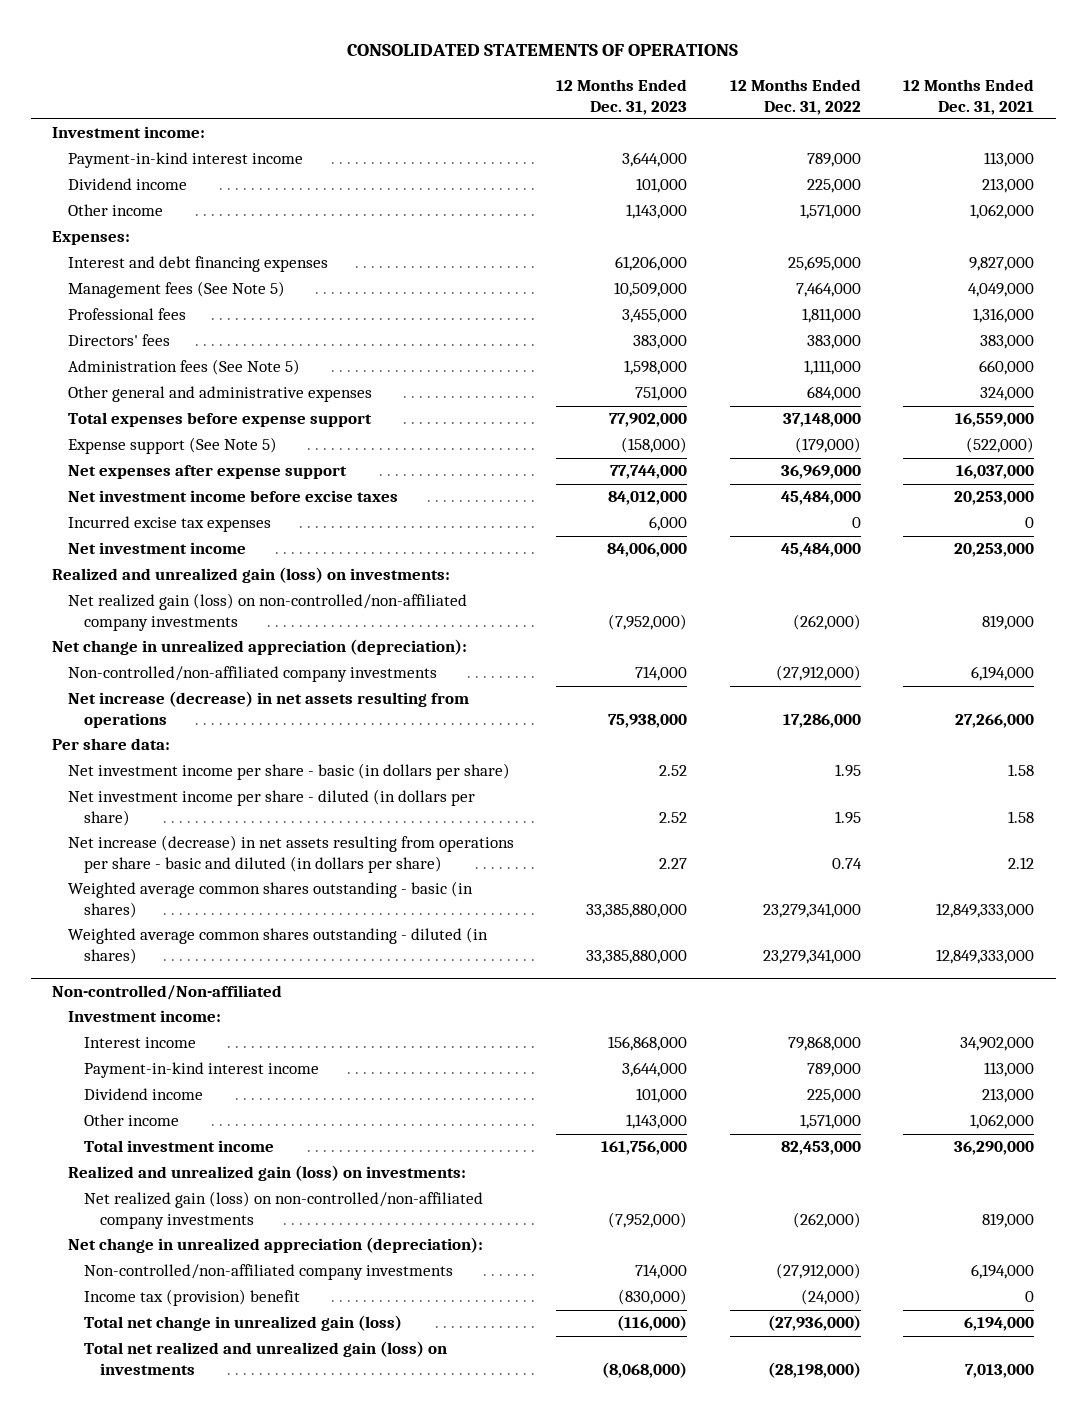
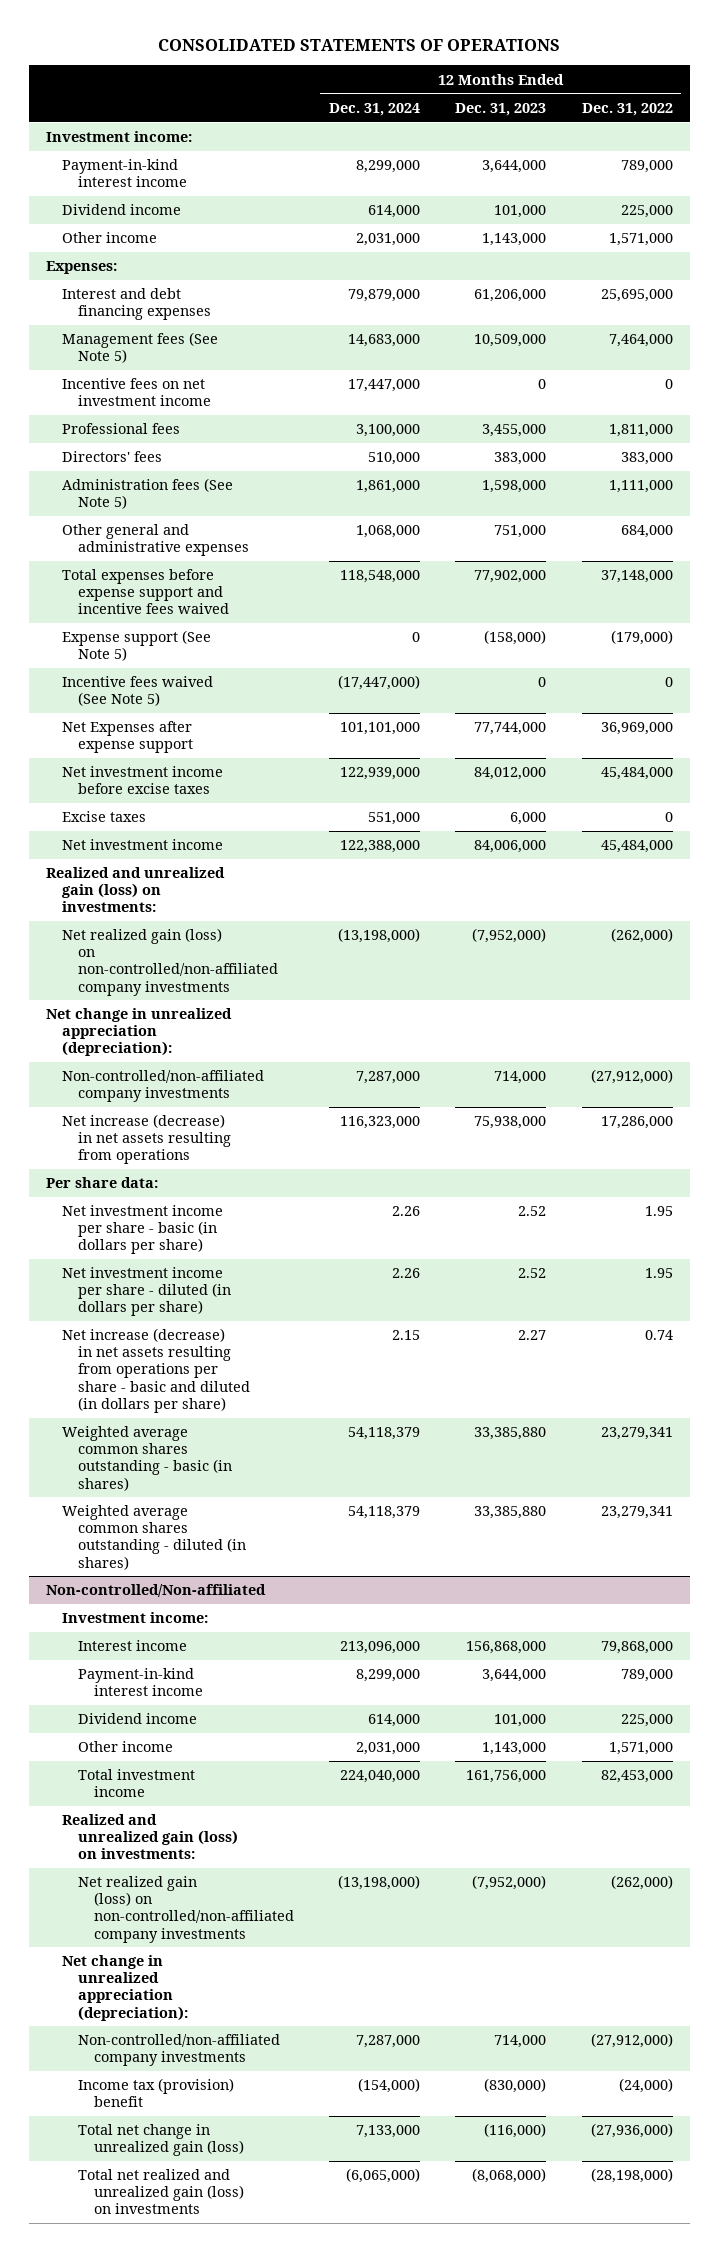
- | 12 Months Ended Dec. 31, 2023 | 12 Months Ended Dec. 31, 2022 | 12 Months Ended Dec. 31, 2021
+ | 12 Months Ended Dec. 31, 2024 | 12 Months Ended Dec. 31, 2023 | 12 Months Ended Dec. 31, 2022
+ Incentive fees on net investment income | 17,447,000 | 0 | 0
- Total expenses before expense support | 77,902,000 | 37,148,000 | 16,559,000
+ Total expenses before expense support and incentive fees waived | 118,548,000 | 77,902,000 | 37,148,000
- Net expenses after expense support | 77,744,000 | 36,969,000 | 16,037,000
+ Incentive fees waived (See Note 5) | (17,447,000) | 0 | 0
+ Net Expenses after expense support | 101,101,000 | 77,744,000 | 36,969,000
- Incurred excise tax expenses | 6,000 | 0 | 0
+ Excise taxes | 551,000 | 6,000 | 0
- Weighted average common shares outstanding - basic (in shares) | 33,385,880,000 | 23,279,341,000 | 12,849,333,000
- Weighted average common shares outstanding - diluted (in shares) | 33,385,880,000 | 23,279,341,000 | 12,849,333,000
+ Weighted average common shares outstanding - basic (in shares) | 54,118,379 | 33,385,880 | 23,279,341
+ Weighted average common shares outstanding - diluted (in shares) | 54,118,379 | 33,385,880 | 23,279,341

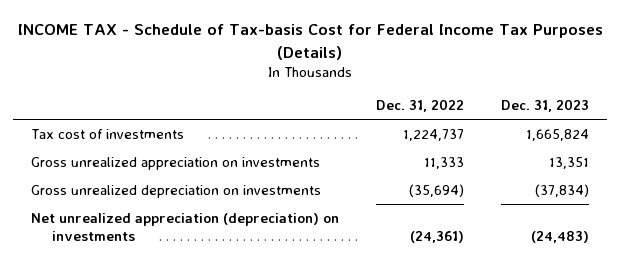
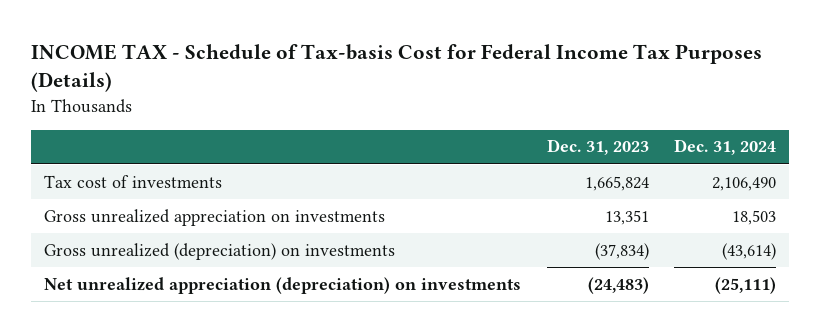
- | Dec. 31, 2022 | Dec. 31, 2023
+ | Dec. 31, 2023 | Dec. 31, 2024
- Gross unrealized depreciation on investments | (35,694) | (37,834)
+ Gross unrealized (depreciation) on investments | (37,834) | (43,614)

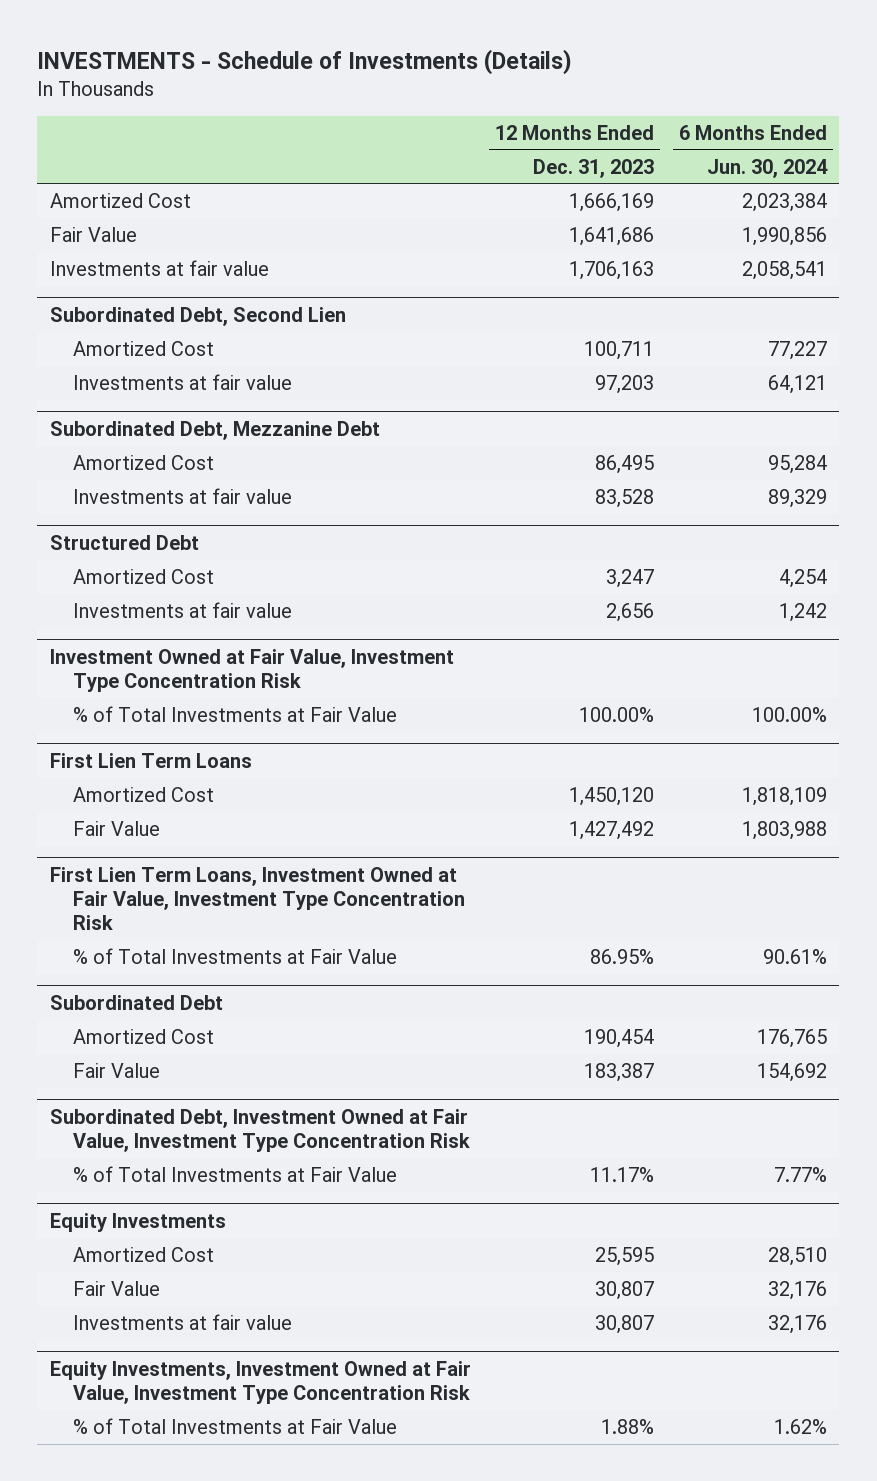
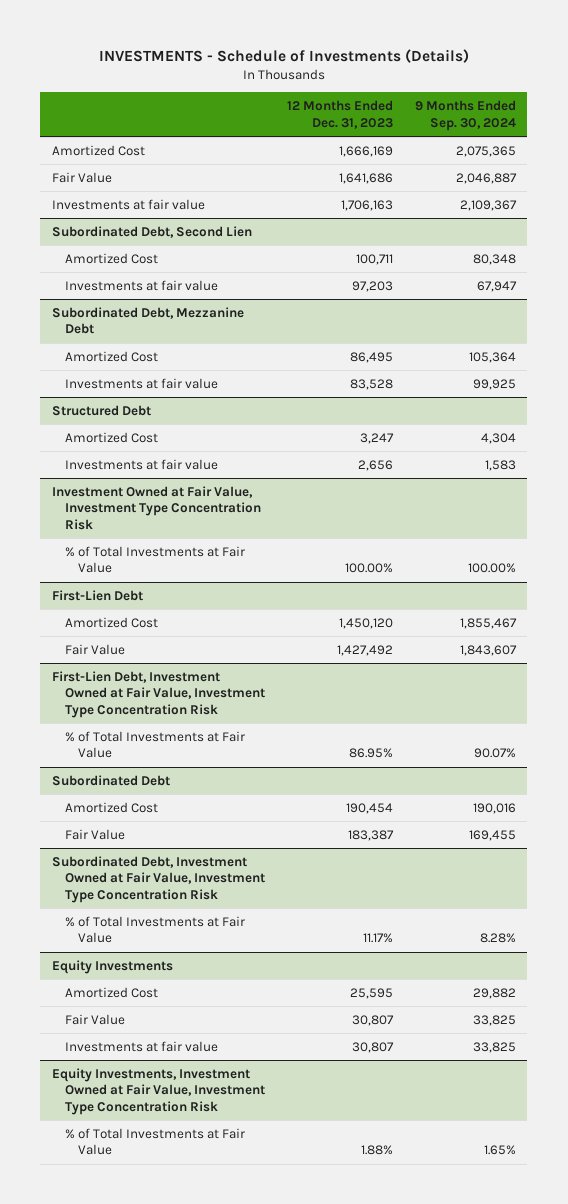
- | 12 Months Ended Dec. 31, 2023 | 6 Months Ended Jun. 30, 2024
+ | 12 Months Ended Dec. 31, 2023 | 9 Months Ended Sep. 30, 2024
- First Lien Term Loans
+ First-Lien Debt
- First Lien Term Loans, Investment Owned at Fair Value, Investment Type Concentration Risk
+ First-Lien Debt, Investment Owned at Fair Value, Investment Type Concentration Risk

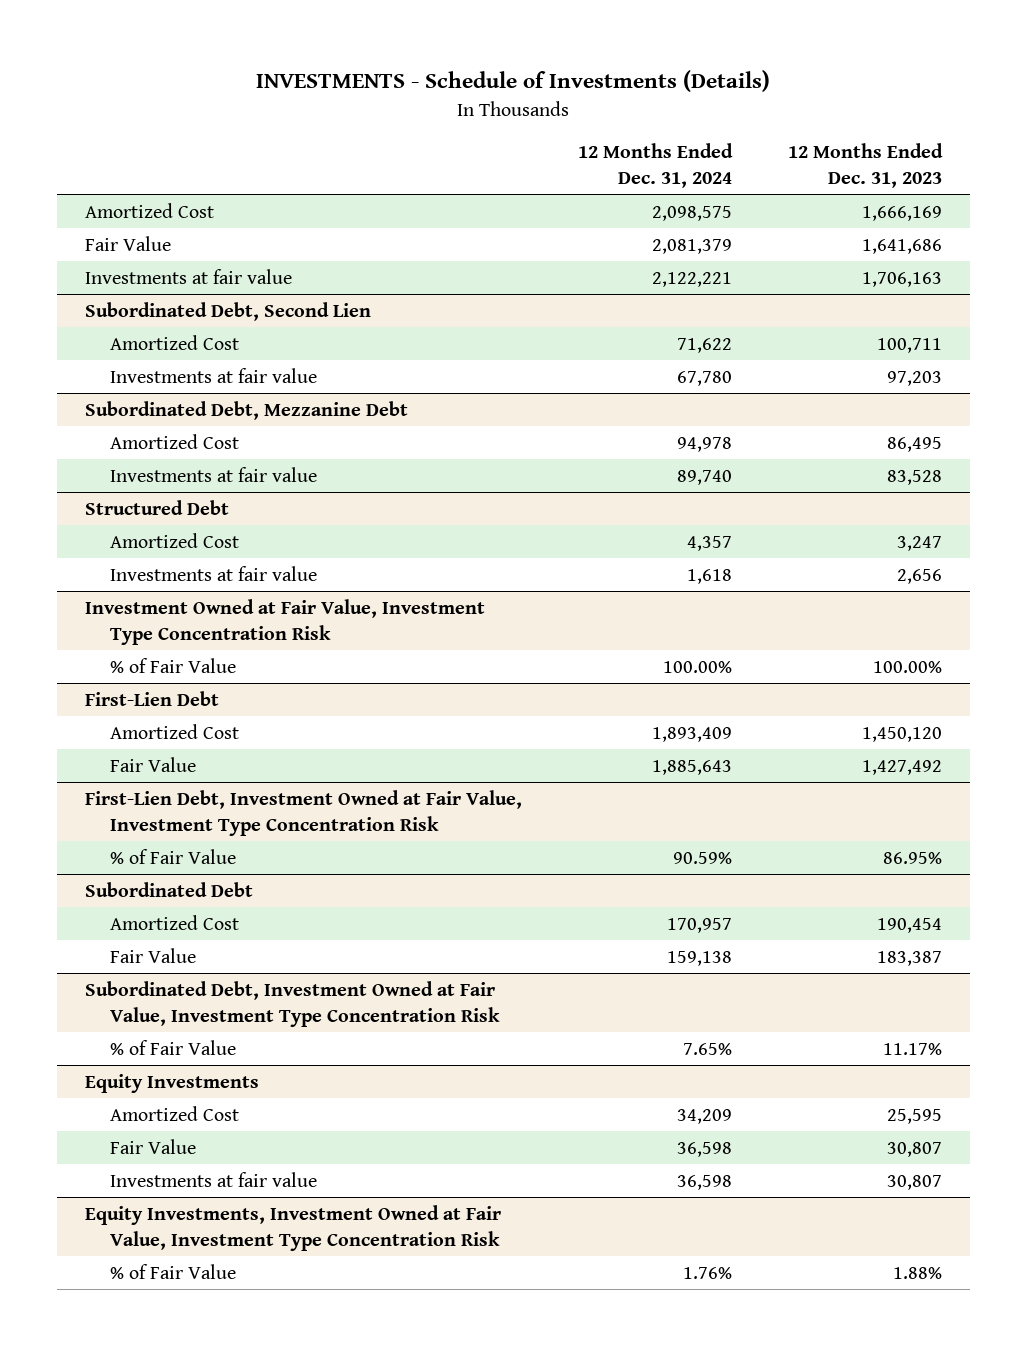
- | 12 Months Ended Dec. 31, 2023 | 9 Months Ended Sep. 30, 2024
+ | 12 Months Ended Dec. 31, 2024 | 12 Months Ended Dec. 31, 2023
@ Investment Owned at Fair Value, Investment Type Concentration Risk
- % of Total Investments at Fair Value | 100.00% | 100.00%
+ % of Fair Value | 100.00% | 100.00%
@ First-Lien Debt, Investment Owned at Fair Value, Investment Type Concentration Risk
- % of Total Investments at Fair Value | 86.95% | 90.07%
+ % of Fair Value | 90.59% | 86.95%
@ Subordinated Debt, Investment Owned at Fair Value, Investment Type Concentration Risk
- % of Total Investments at Fair Value | 11.17% | 8.28%
+ % of Fair Value | 7.65% | 11.17%
@ Equity Investments, Investment Owned at Fair Value, Investment Type Concentration Risk
- % of Total Investments at Fair Value | 1.88% | 1.65%
+ % of Fair Value | 1.76% | 1.88%

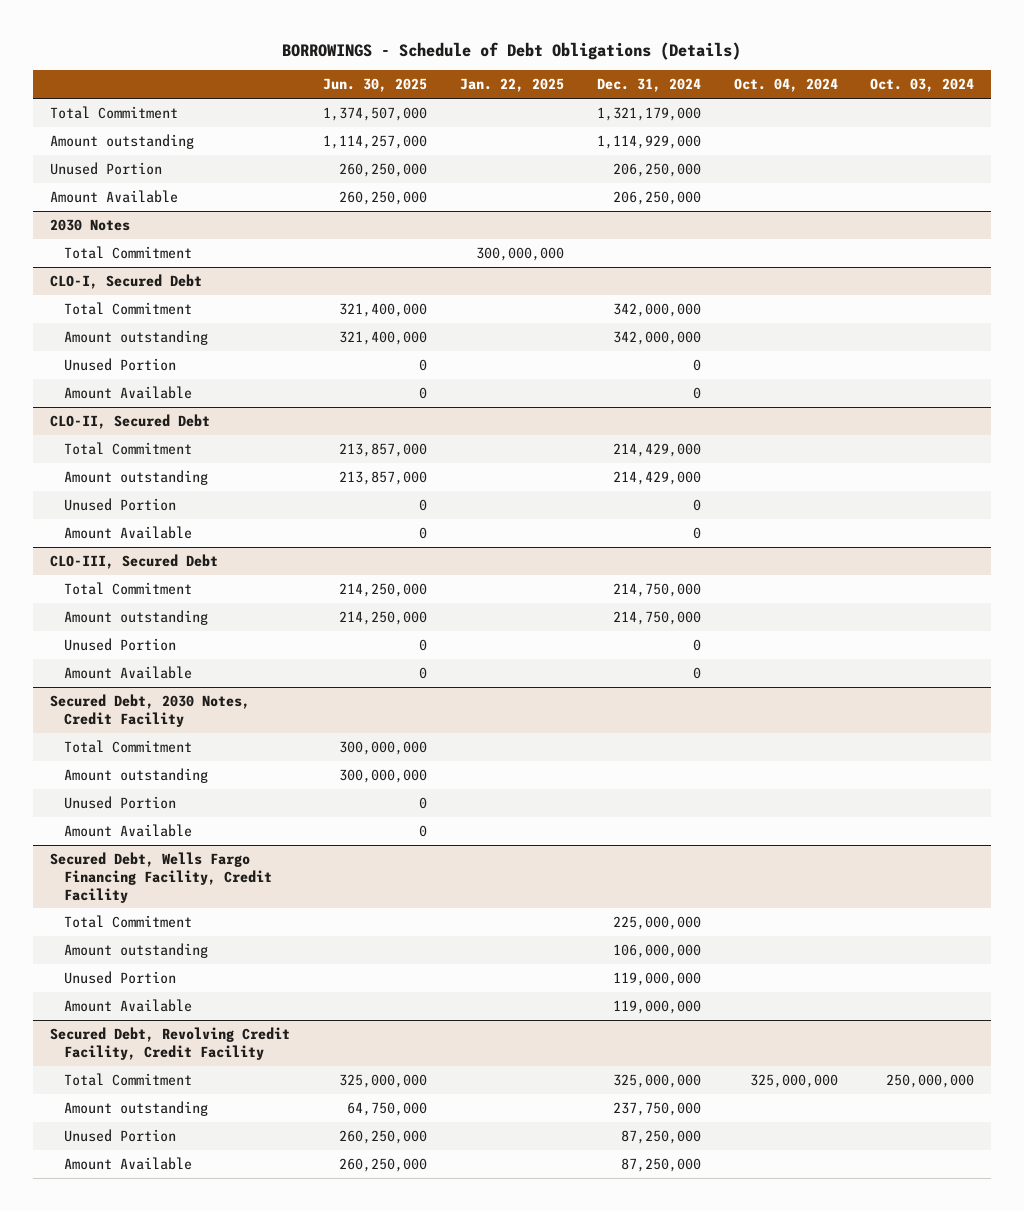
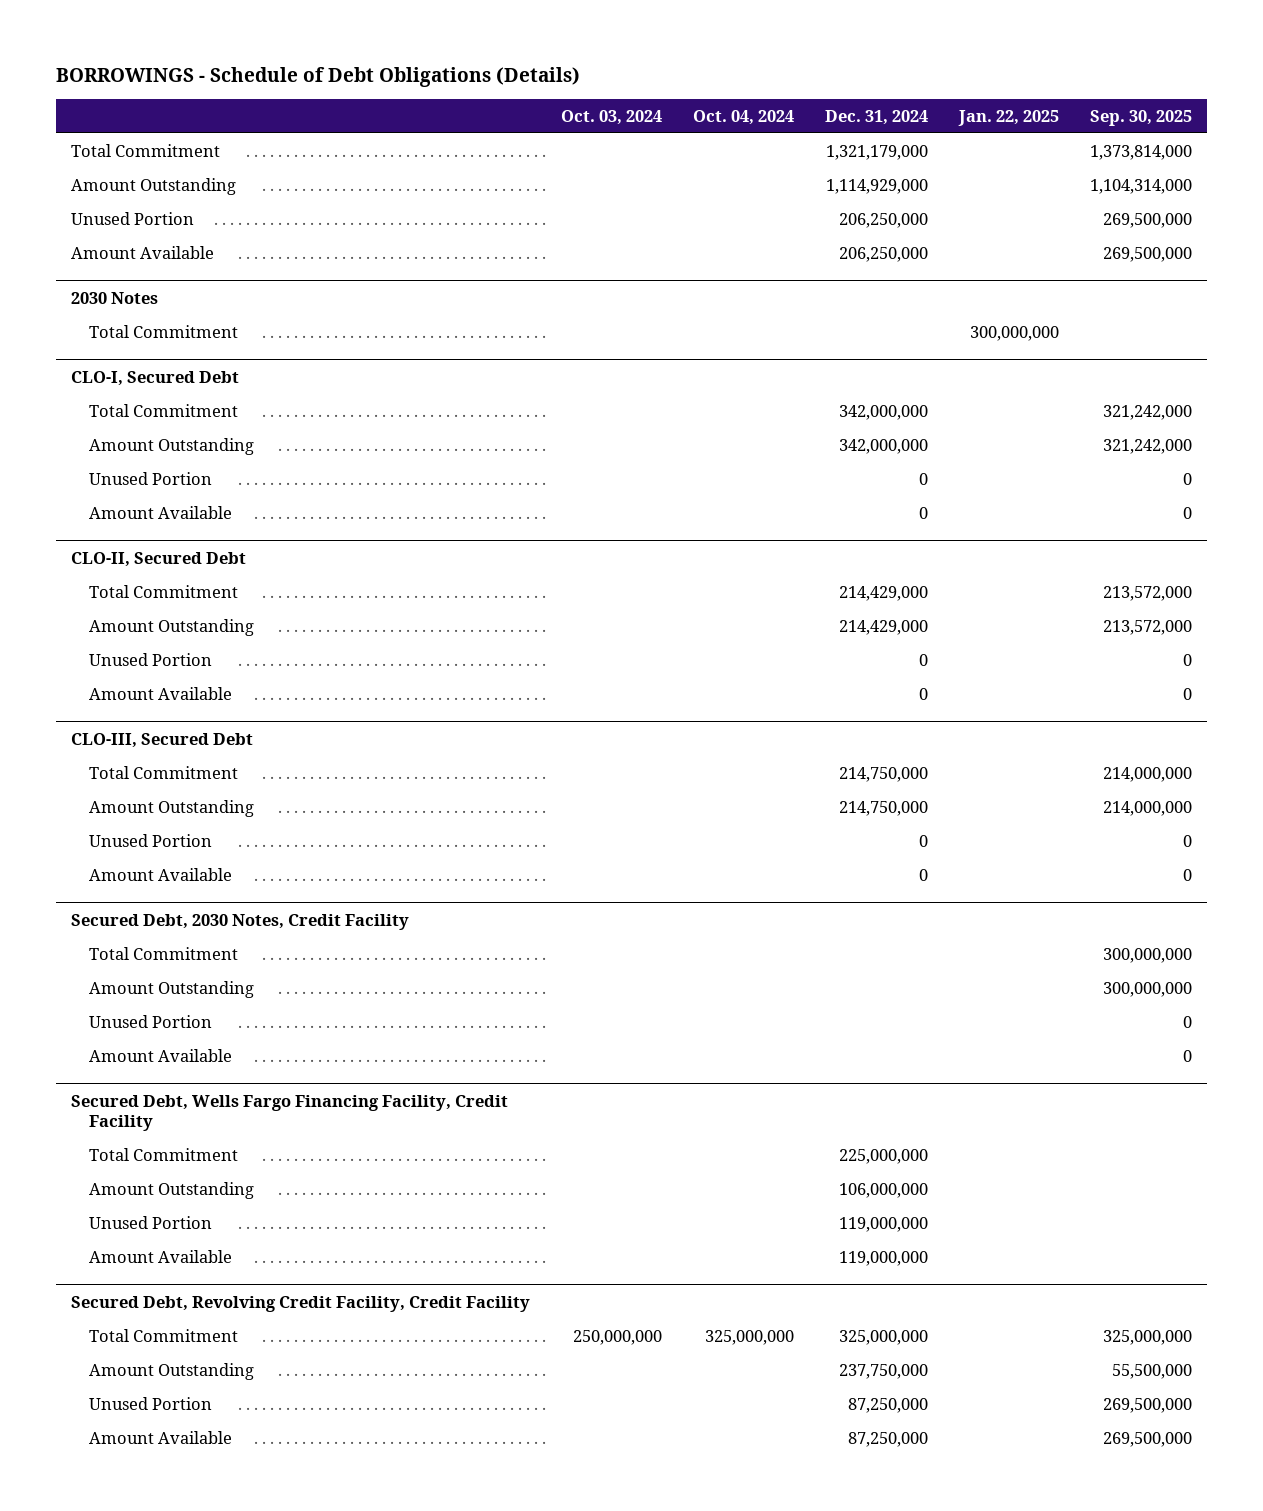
- | Jun. 30, 2025 | Jan. 22, 2025 | Dec. 31, 2024 | Oct. 04, 2024 | Oct. 03, 2024
+ | Oct. 03, 2024 | Oct. 04, 2024 | Dec. 31, 2024 | Jan. 22, 2025 | Sep. 30, 2025
- Amount outstanding | 1,114,257,000 | | 1,114,929,000 | |
+ Amount Outstanding | | | 1,114,929,000 | | 1,104,314,000
@ CLO-I, Secured Debt
- Amount outstanding | 321,400,000 | | 342,000,000 | |
+ Amount Outstanding | | | 342,000,000 | | 321,242,000
@ CLO-II, Secured Debt
- Amount outstanding | 213,857,000 | | 214,429,000 | |
+ Amount Outstanding | | | 214,429,000 | | 213,572,000
@ CLO-III, Secured Debt
- Amount outstanding | 214,250,000 | | 214,750,000 | |
+ Amount Outstanding | | | 214,750,000 | | 214,000,000
@ Secured Debt, 2030 Notes, Credit Facility
- Amount outstanding | 300,000,000 | | | |
+ Amount Outstanding | | | | | 300,000,000
@ Secured Debt, Wells Fargo Financing Facility, Credit Facility
- Amount outstanding | | | 106,000,000 | |
+ Amount Outstanding | | | 106,000,000 | |
@ Secured Debt, Revolving Credit Facility, Credit Facility
- Amount outstanding | 64,750,000 | | 237,750,000 | |
+ Amount Outstanding | | | 237,750,000 | | 55,500,000

